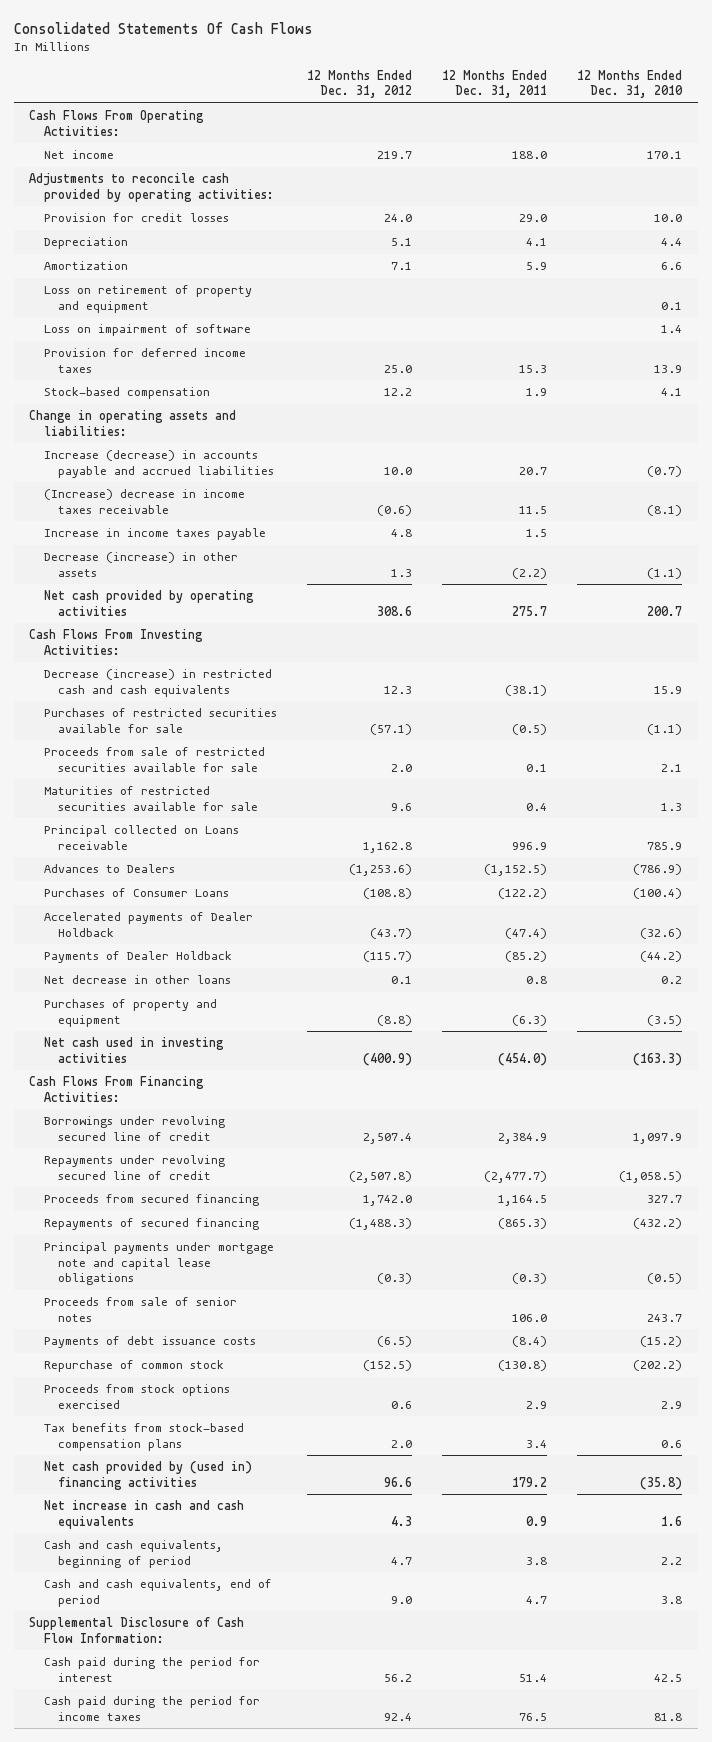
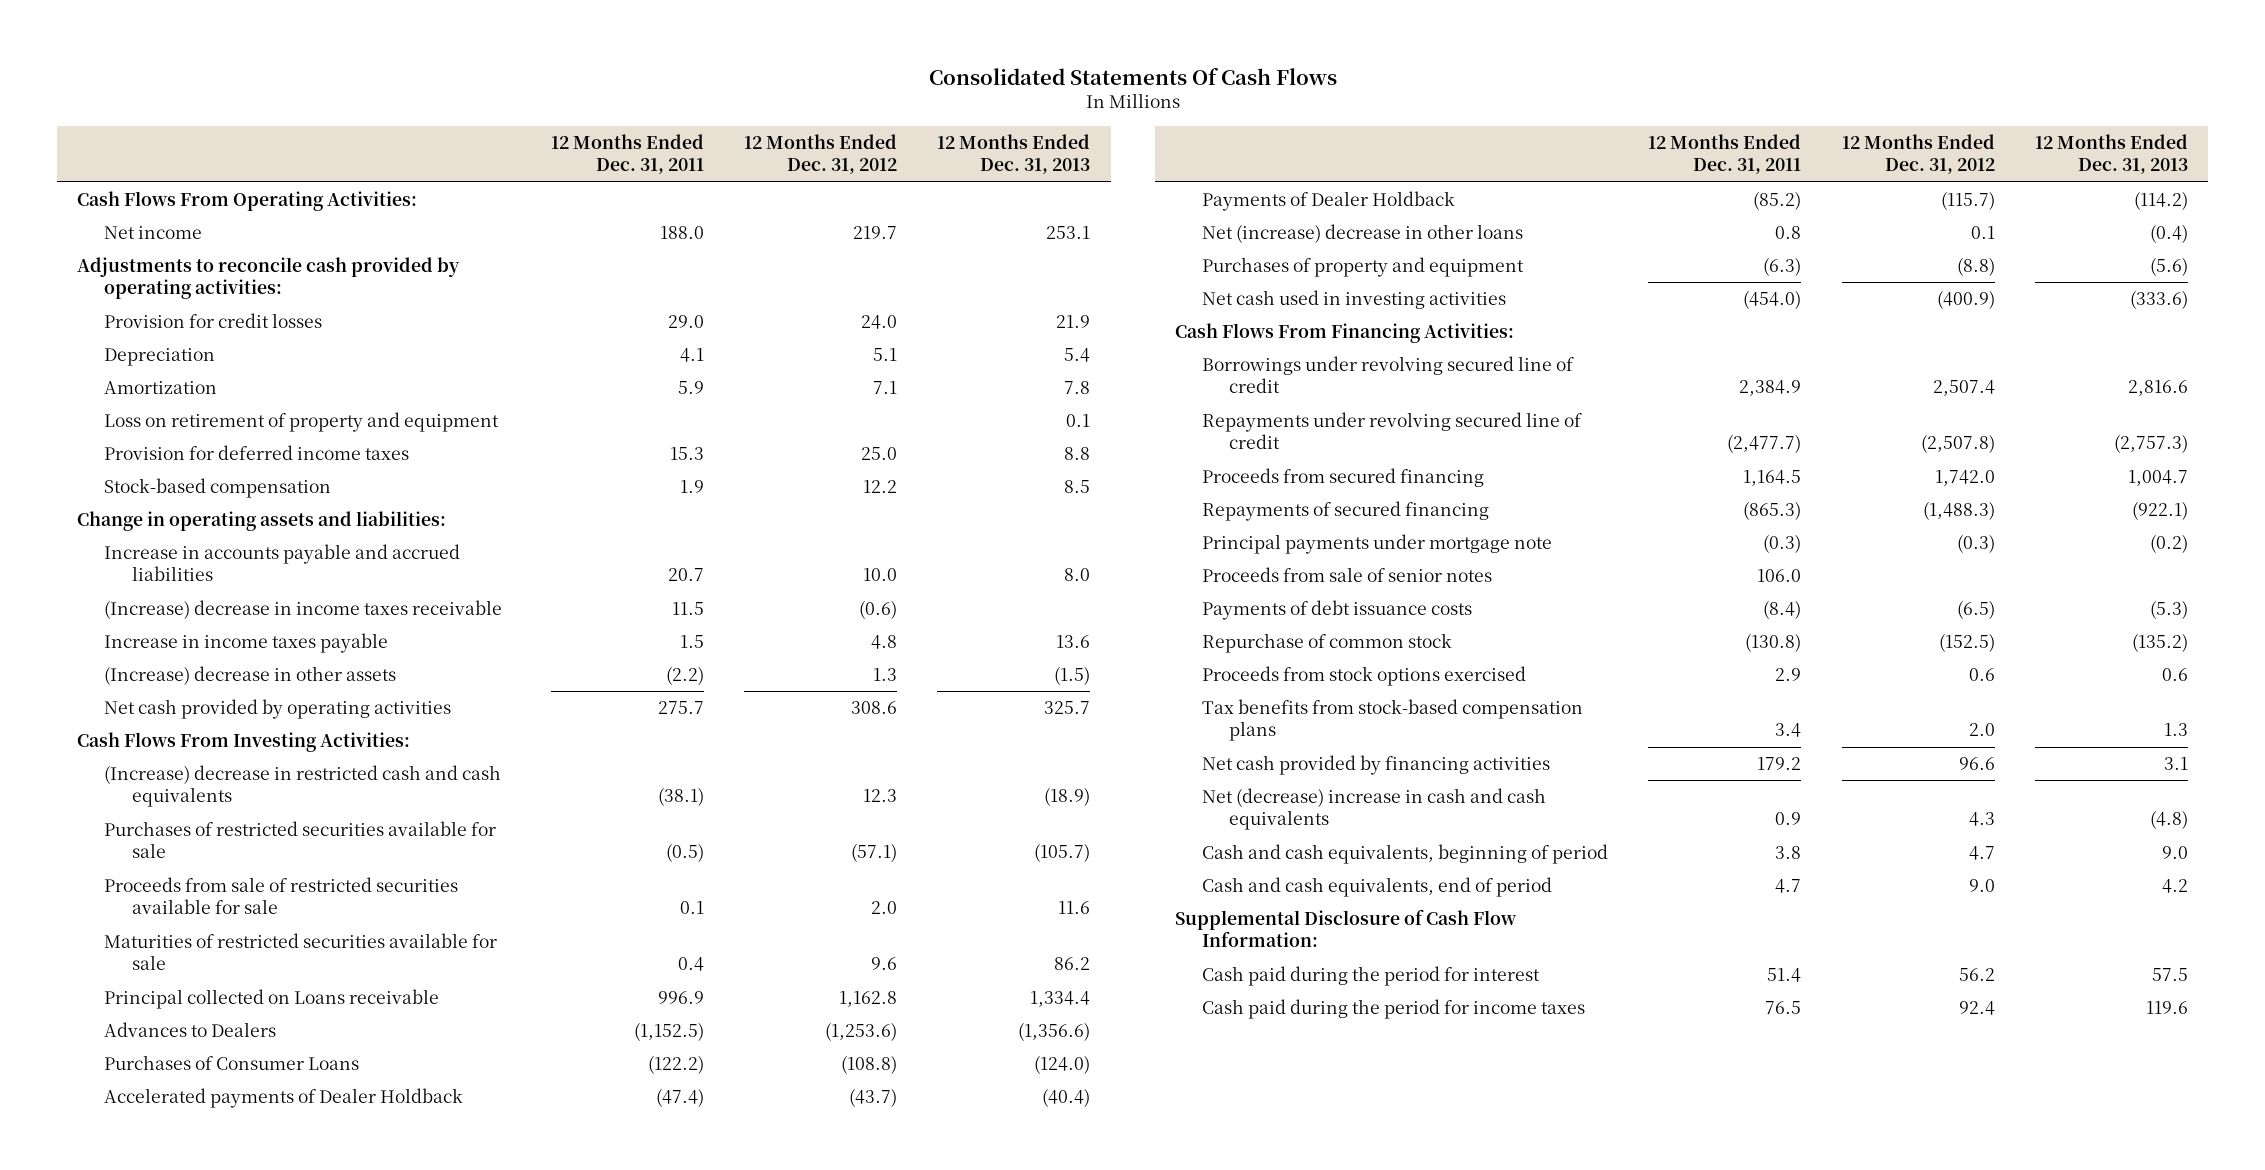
- | 12 Months Ended Dec. 31, 2012 | 12 Months Ended Dec. 31, 2011 | 12 Months Ended Dec. 31, 2010
+ | 12 Months Ended Dec. 31, 2011 | 12 Months Ended Dec. 31, 2012 | 12 Months Ended Dec. 31, 2013
- Loss on impairment of software | | | 1.4
- Increase (decrease) in accounts payable and accrued liabilities | 10.0 | 20.7 | (0.7)
+ Increase in accounts payable and accrued liabilities | 20.7 | 10.0 | 8.0
- Decrease (increase) in other assets | 1.3 | (2.2) | (1.1)
+ (Increase) decrease in other assets | (2.2) | 1.3 | (1.5)
- Decrease (increase) in restricted cash and cash equivalents | 12.3 | (38.1) | 15.9
+ (Increase) decrease in restricted cash and cash equivalents | (38.1) | 12.3 | (18.9)
- Net decrease in other loans | 0.1 | 0.8 | 0.2
+ Net (increase) decrease in other loans | 0.8 | 0.1 | (0.4)
- Principal payments under mortgage note and capital lease obligations | (0.3) | (0.3) | (0.5)
+ Principal payments under mortgage note | (0.3) | (0.3) | (0.2)
- Net cash provided by (used in) financing activities | 96.6 | 179.2 | (35.8)
- Net increase in cash and cash equivalents | 4.3 | 0.9 | 1.6
+ Net cash provided by financing activities | 179.2 | 96.6 | 3.1
+ Net (decrease) increase in cash and cash equivalents | 0.9 | 4.3 | (4.8)

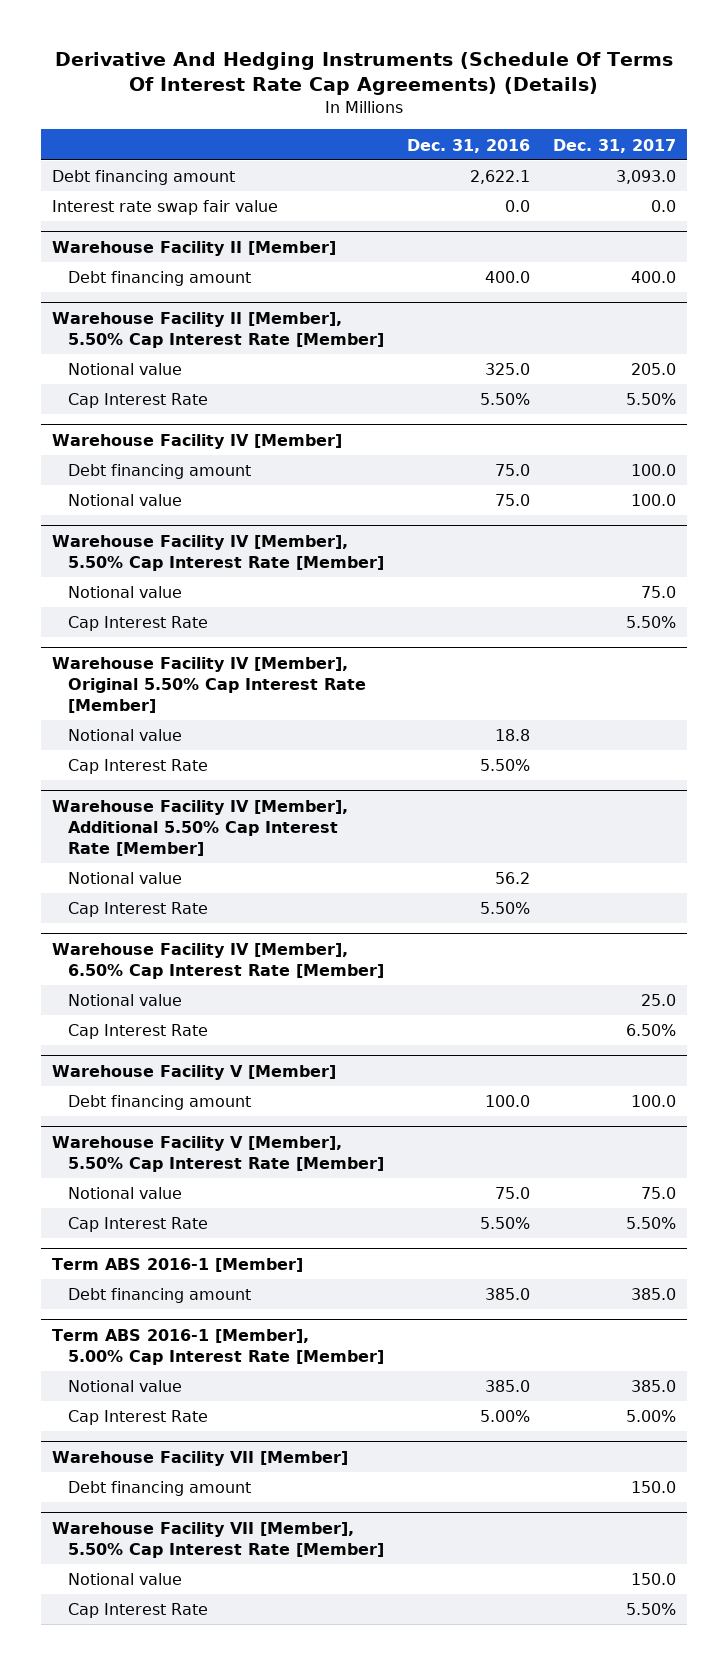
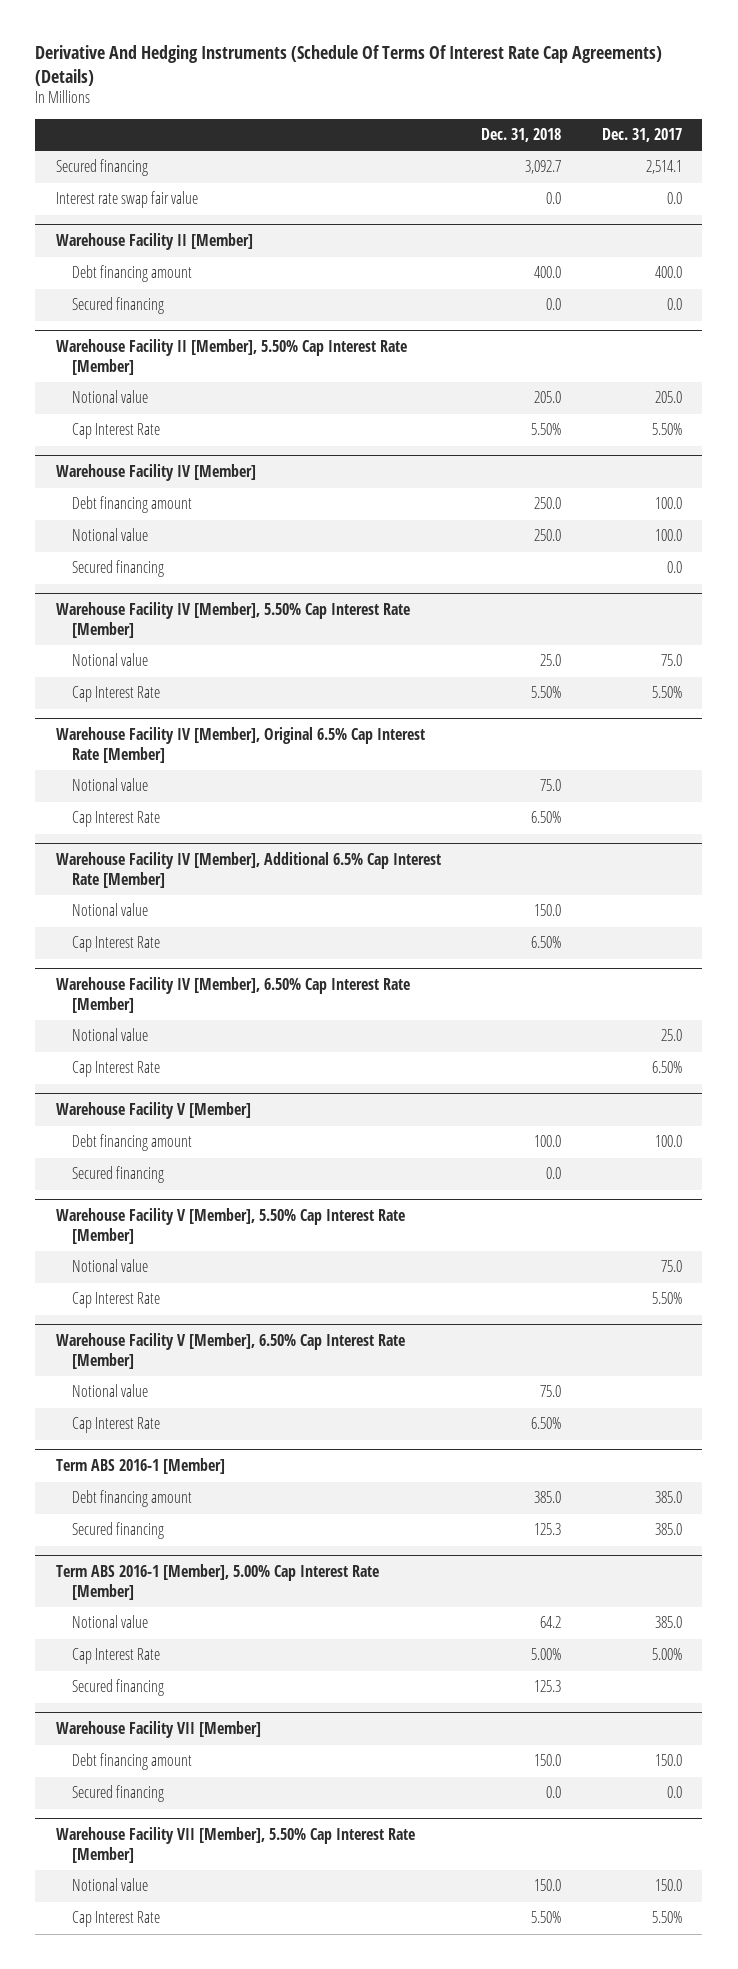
- | Dec. 31, 2016 | Dec. 31, 2017
+ | Dec. 31, 2018 | Dec. 31, 2017
- Debt financing amount | 2,622.1 | 3,093.0
+ Secured financing | 3,092.7 | 2,514.1
@ Warehouse Facility II [Member]
+ Secured financing | 0.0 | 0.0
@ Warehouse Facility IV [Member]
+ Secured financing | | 0.0
- Warehouse Facility IV [Member], Original 5.50% Cap Interest Rate [Member]
+ Warehouse Facility IV [Member], Original 6.5% Cap Interest Rate [Member]
- Warehouse Facility IV [Member], Additional 5.50% Cap Interest Rate [Member]
+ Warehouse Facility IV [Member], Additional 6.5% Cap Interest Rate [Member]
@ Warehouse Facility V [Member]
+ Secured financing | 0.0 |
+ Warehouse Facility V [Member], 6.50% Cap Interest Rate [Member]
+ Notional value | 75.0 |
+ Cap Interest Rate | 6.50% |
@ Term ABS 2016-1 [Member]
+ Secured financing | 125.3 | 385.0
@ Term ABS 2016-1 [Member], 5.00% Cap Interest Rate [Member]
+ Secured financing | 125.3 |
@ Warehouse Facility VII [Member]
+ Secured financing | 0.0 | 0.0

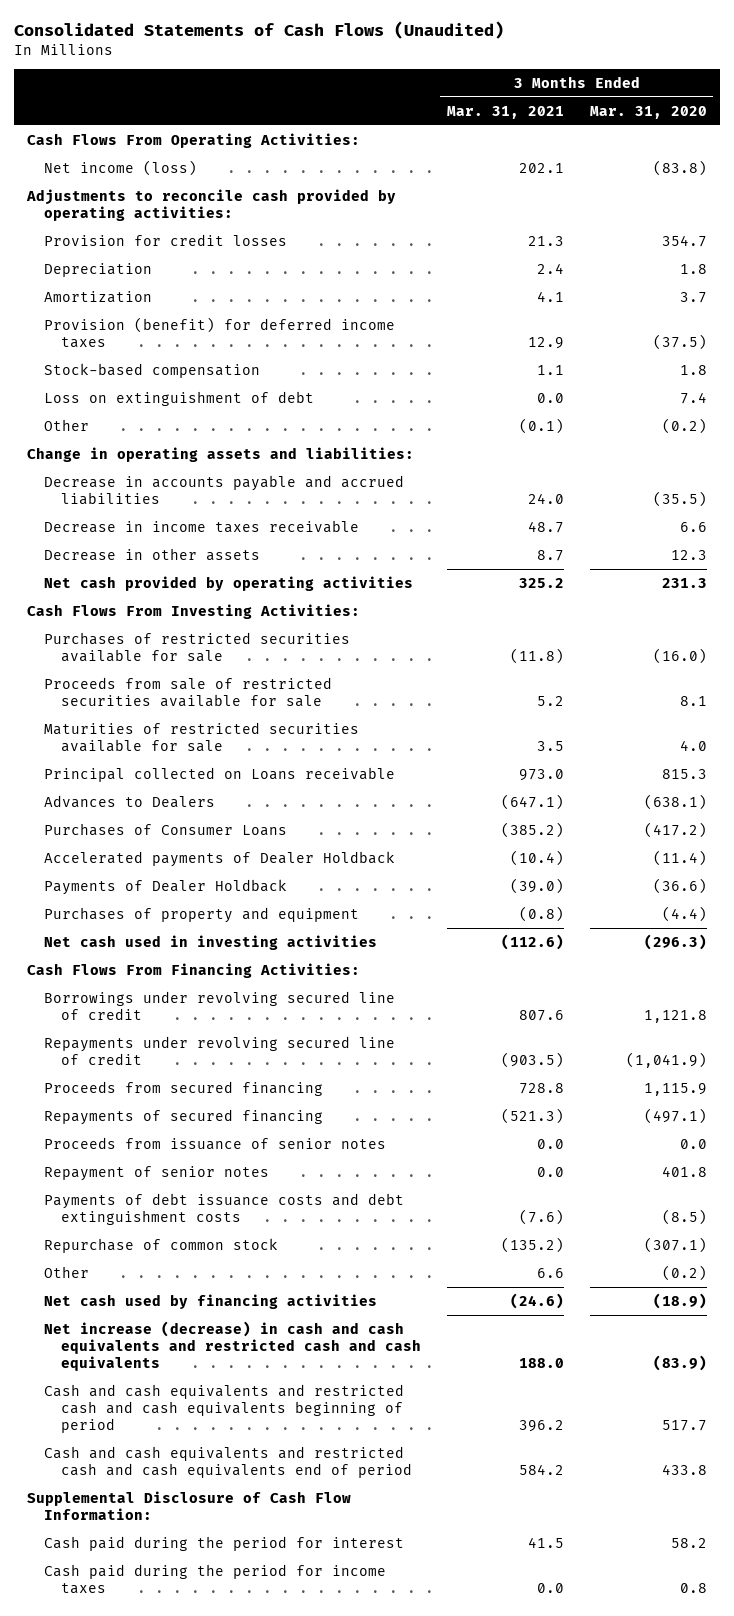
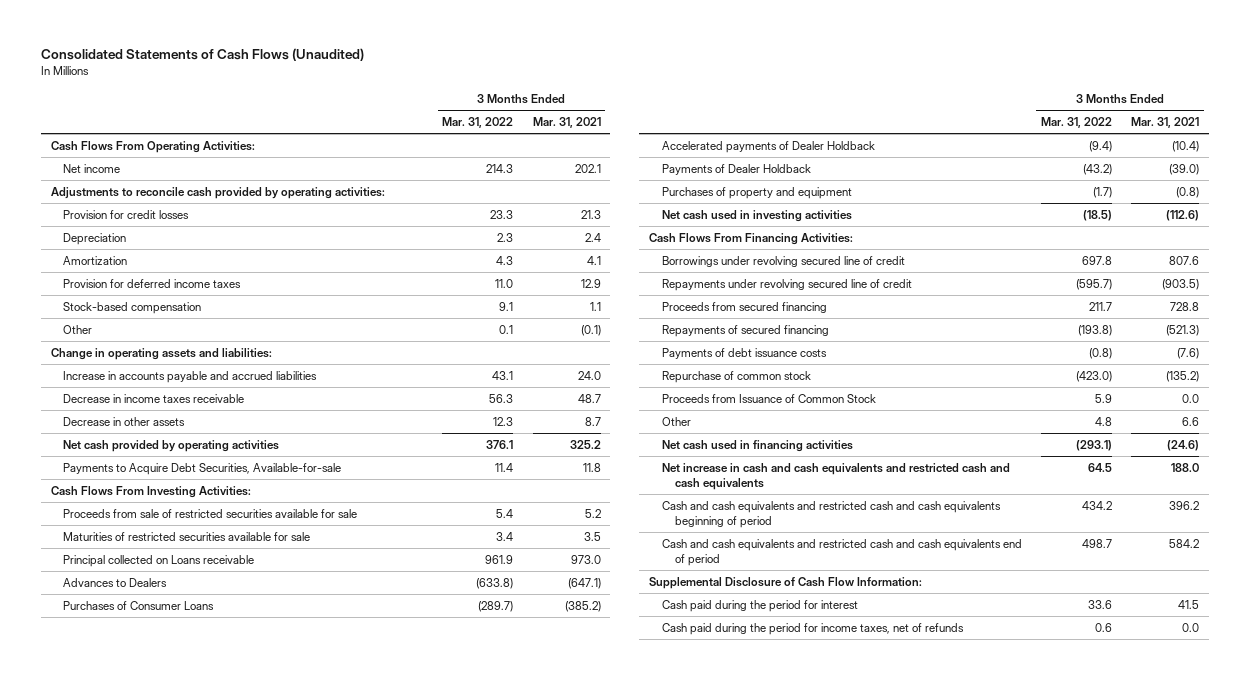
- | 3 Months Ended Mar. 31, 2021 | 3 Months Ended Mar. 31, 2020
+ | 3 Months Ended Mar. 31, 2022 | 3 Months Ended Mar. 31, 2021
- Net income (loss) | 202.1 | (83.8)
+ Net income | 214.3 | 202.1
- Provision (benefit) for deferred income taxes | 12.9 | (37.5)
+ Provision for deferred income taxes | 11.0 | 12.9
- Loss on extinguishment of debt | 0.0 | 7.4
- Decrease in accounts payable and accrued liabilities | 24.0 | (35.5)
+ Increase in accounts payable and accrued liabilities | 43.1 | 24.0
+ Payments to Acquire Debt Securities, Available-for-sale | 11.4 | 11.8
- Purchases of restricted securities available for sale | (11.8) | (16.0)
- Proceeds from issuance of senior notes | 0.0 | 0.0
- Repayment of senior notes | 0.0 | 401.8
- Payments of debt issuance costs and debt extinguishment costs | (7.6) | (8.5)
+ Payments of debt issuance costs | (0.8) | (7.6)
+ Proceeds from Issuance of Common Stock | 5.9 | 0.0
- Net cash used by financing activities | (24.6) | (18.9)
- Net increase (decrease) in cash and cash equivalents and restricted cash and cash equivalents | 188.0 | (83.9)
+ Net cash used in financing activities | (293.1) | (24.6)
+ Net increase in cash and cash equivalents and restricted cash and cash equivalents | 64.5 | 188.0
- Cash paid during the period for income taxes | 0.0 | 0.8
+ Cash paid during the period for income taxes, net of refunds | 0.6 | 0.0

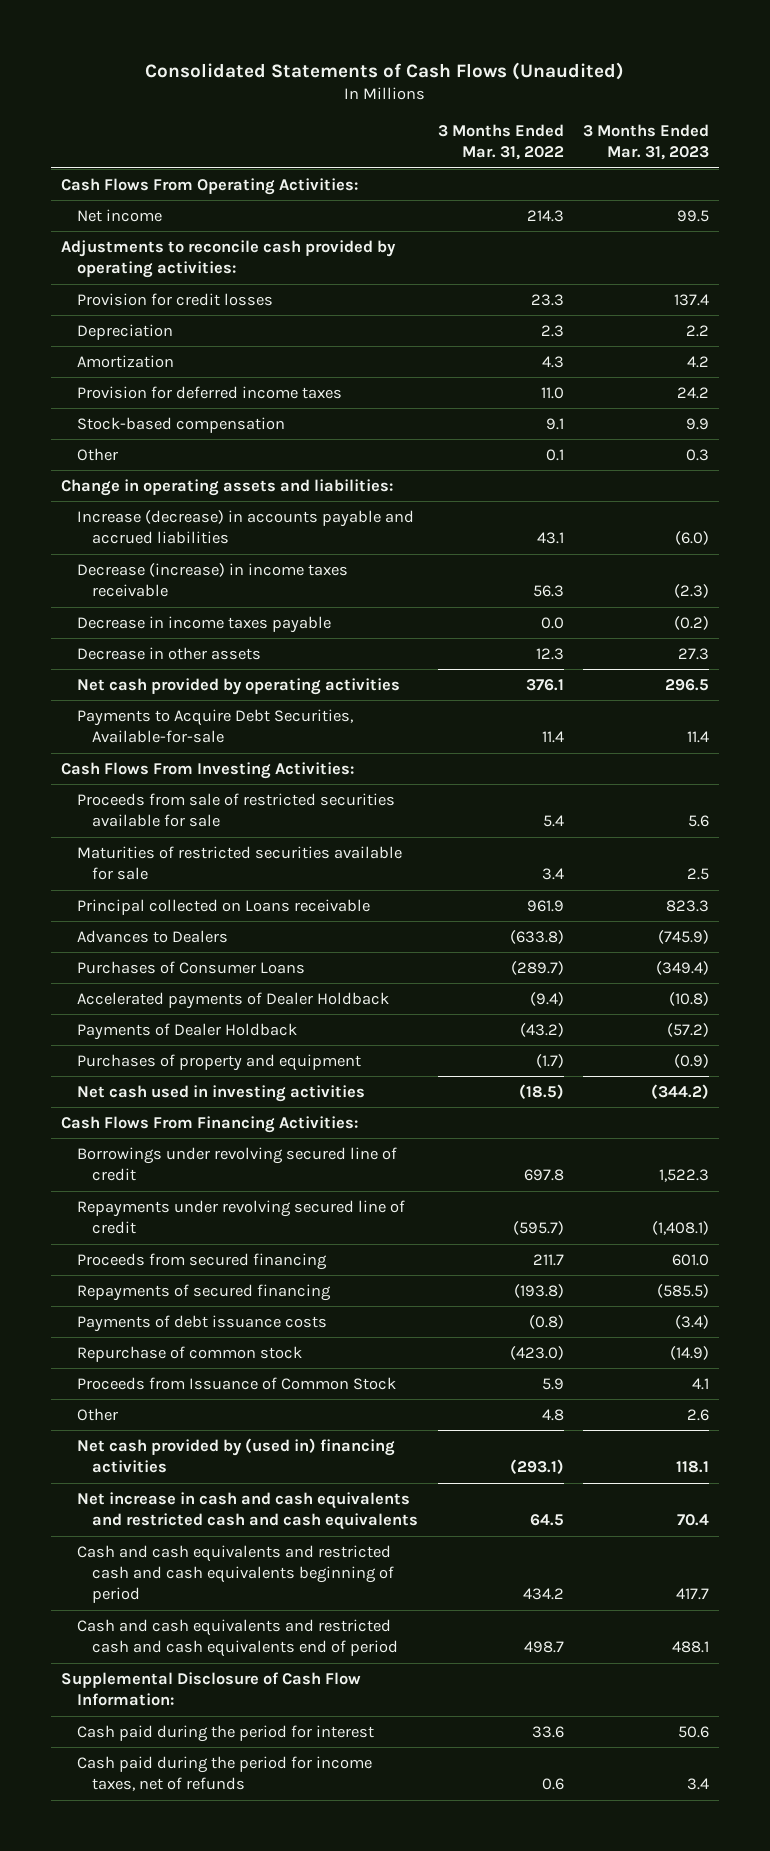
- | 3 Months Ended Mar. 31, 2022 | 3 Months Ended Mar. 31, 2021
+ | 3 Months Ended Mar. 31, 2022 | 3 Months Ended Mar. 31, 2023
- Increase in accounts payable and accrued liabilities | 43.1 | 24.0
- Decrease in income taxes receivable | 56.3 | 48.7
+ Increase (decrease) in accounts payable and accrued liabilities | 43.1 | (6.0)
+ Decrease (increase) in income taxes receivable | 56.3 | (2.3)
+ Decrease in income taxes payable | 0.0 | (0.2)
- Net cash used in financing activities | (293.1) | (24.6)
+ Net cash provided by (used in) financing activities | (293.1) | 118.1

